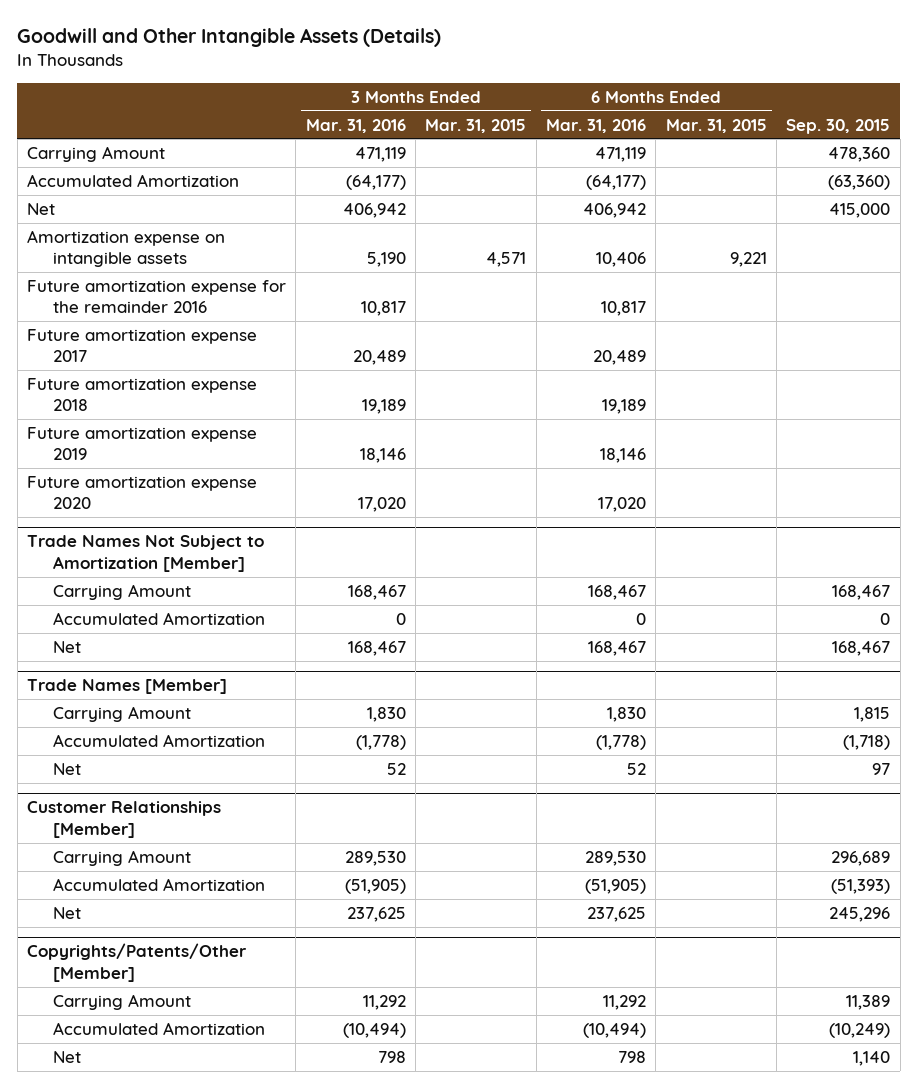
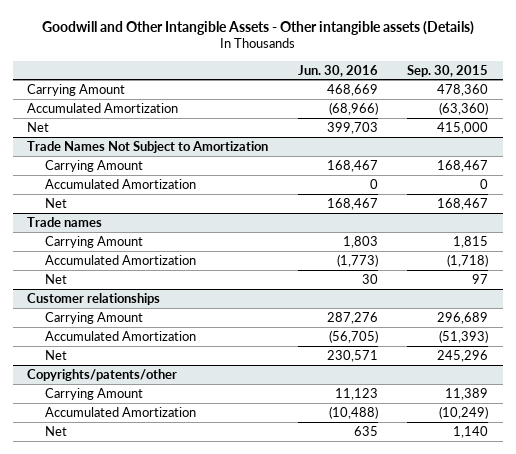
- Goodwill and Other Intangible Assets (Details)
+ Goodwill and Other Intangible Assets - Other intangible assets (Details)
- | 3 Months Ended Mar. 31, 2016 | 3 Months Ended Mar. 31, 2015 | 6 Months Ended Mar. 31, 2016 | 6 Months Ended Mar. 31, 2015 | Sep. 30, 2015
+ | Jun. 30, 2016 | Sep. 30, 2015
- Amortization expense on intangible assets | 5,190 | 4,571 | 10,406 | 9,221 |
- Future amortization expense for the remainder 2016 | 10,817 | | 10,817 | |
- Future amortization expense 2017 | 20,489 | | 20,489 | |
- Future amortization expense 2018 | 19,189 | | 19,189 | |
- Future amortization expense 2019 | 18,146 | | 18,146 | |
- Future amortization expense 2020 | 17,020 | | 17,020 | |
- Trade Names Not Subject to Amortization [Member]
+ Trade Names Not Subject to Amortization
- Trade Names [Member]
+ Trade names
- Customer Relationships [Member]
+ Customer relationships
- Copyrights/Patents/Other [Member]
+ Copyrights/patents/other

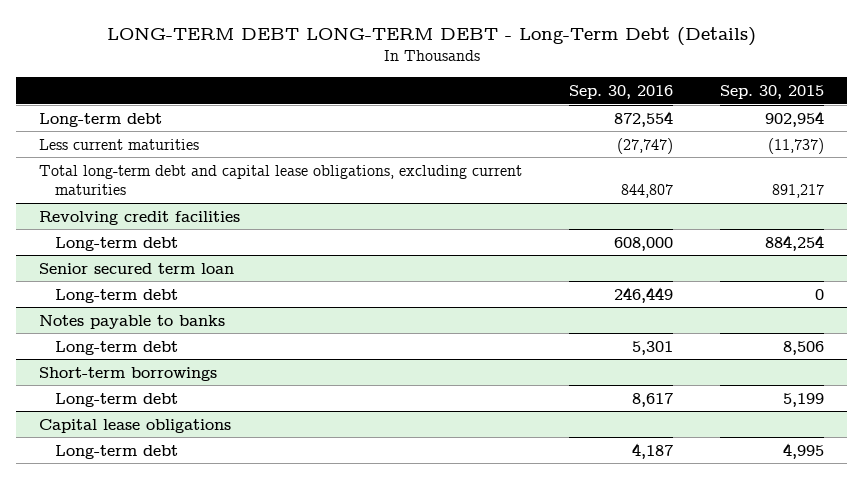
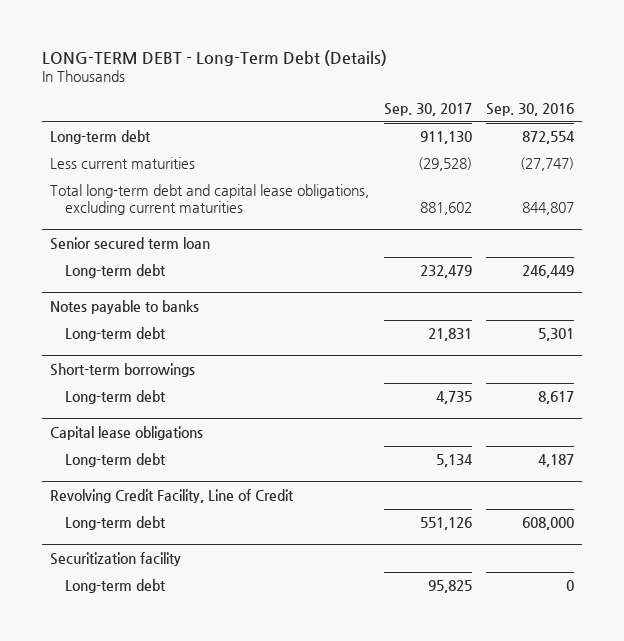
- LONG-TERM DEBT LONG-TERM DEBT - Long-Term Debt (Details)
+ LONG-TERM DEBT - Long-Term Debt (Details)
- | Sep. 30, 2016 | Sep. 30, 2015
+ | Sep. 30, 2017 | Sep. 30, 2016
- Revolving credit facilities
- Long-term debt | 608,000 | 884,254
+ Revolving Credit Facility, Line of Credit
+ Long-term debt | 551,126 | 608,000
+ Securitization facility
+ Long-term debt | 95,825 | 0

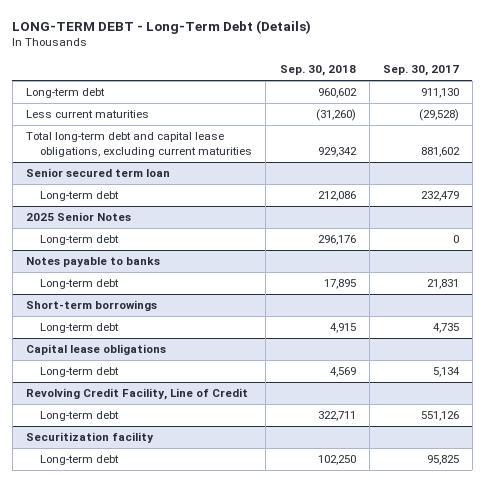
- | Sep. 30, 2017 | Sep. 30, 2016
+ | Sep. 30, 2018 | Sep. 30, 2017
+ 2025 Senior Notes
+ Long-term debt | 296,176 | 0

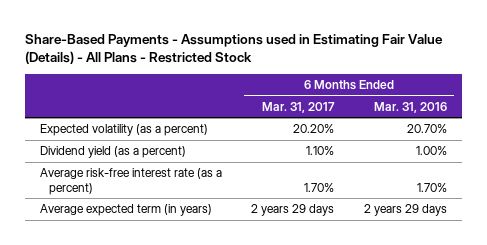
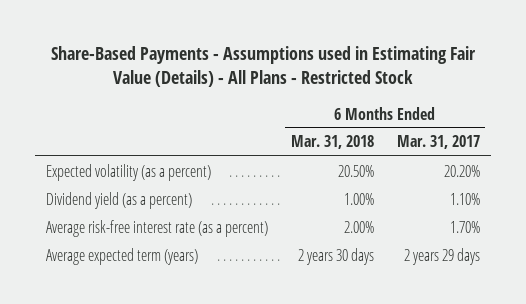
- | 6 Months Ended Mar. 31, 2017 | 6 Months Ended Mar. 31, 2016
+ | 6 Months Ended Mar. 31, 2018 | 6 Months Ended Mar. 31, 2017
- Average expected term (in years) | 2 years 29 days | 2 years 29 days
+ Average expected term (years) | 2 years 30 days | 2 years 29 days

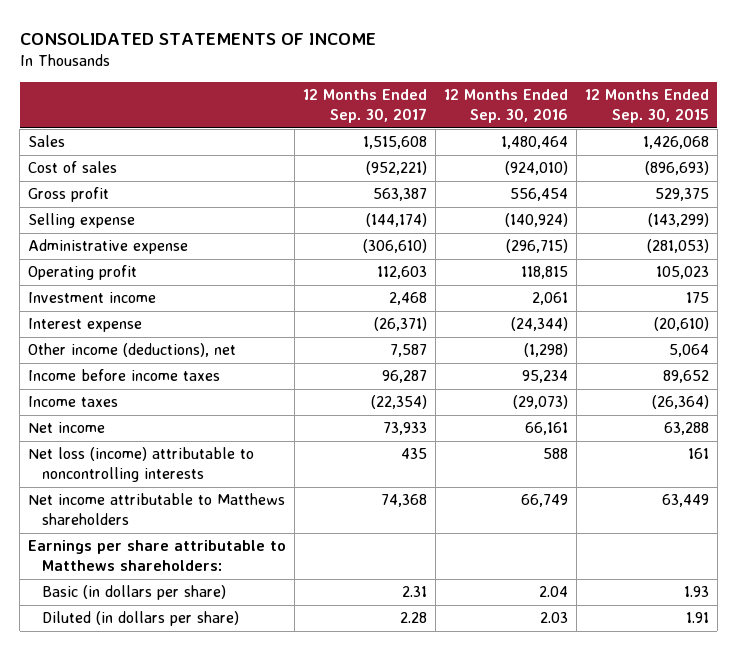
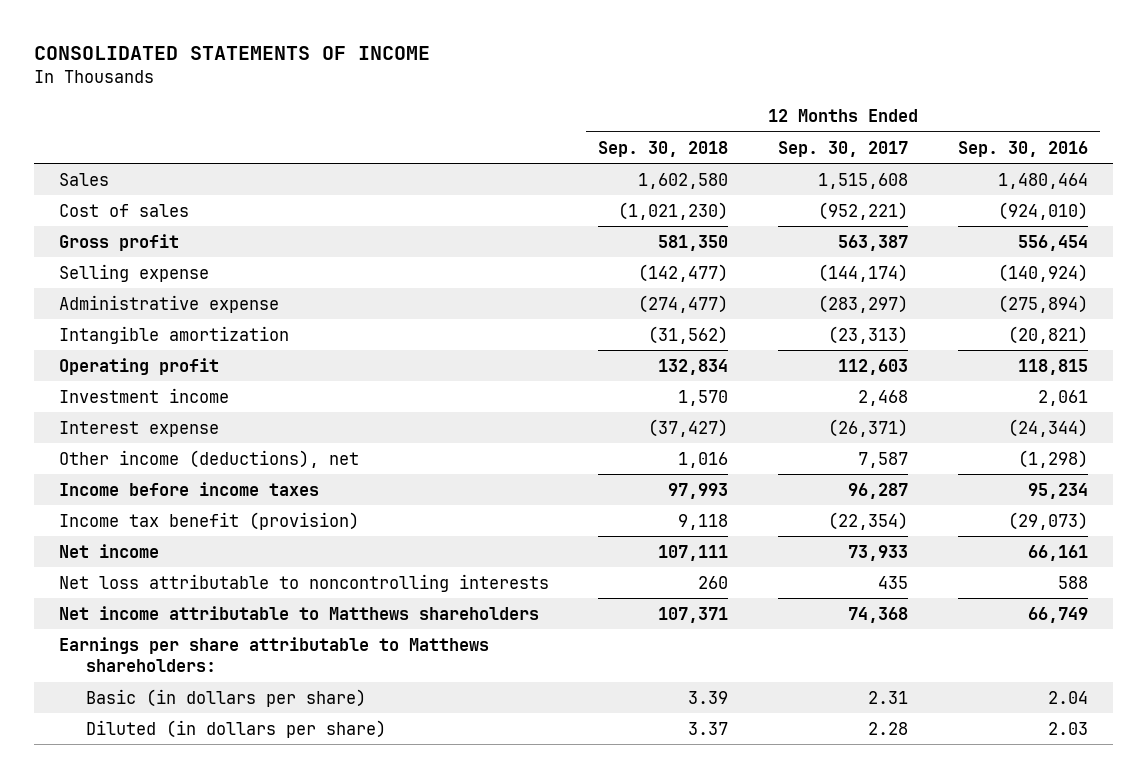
- | 12 Months Ended Sep. 30, 2017 | 12 Months Ended Sep. 30, 2016 | 12 Months Ended Sep. 30, 2015
+ | 12 Months Ended Sep. 30, 2018 | 12 Months Ended Sep. 30, 2017 | 12 Months Ended Sep. 30, 2016
- Administrative expense | (306,610) | (296,715) | (281,053)
+ Administrative expense | (274,477) | (283,297) | (275,894)
+ Intangible amortization | (31,562) | (23,313) | (20,821)
- Income taxes | (22,354) | (29,073) | (26,364)
+ Income tax benefit (provision) | 9,118 | (22,354) | (29,073)
- Net loss (income) attributable to noncontrolling interests | 435 | 588 | 161
+ Net loss attributable to noncontrolling interests | 260 | 435 | 588

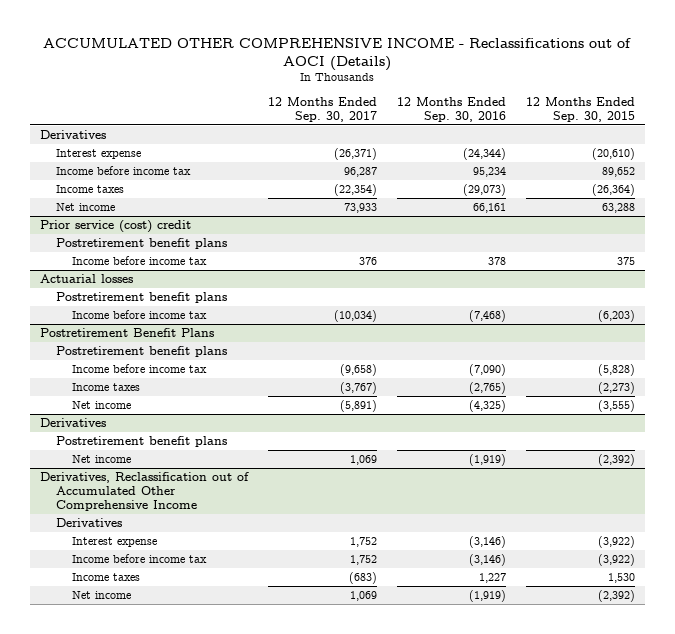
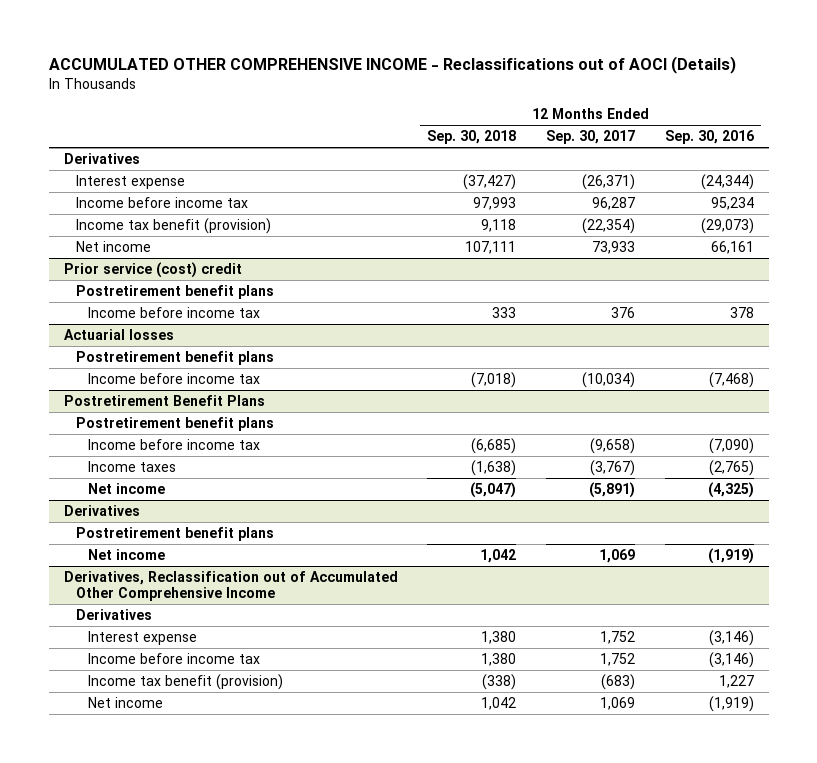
- | 12 Months Ended Sep. 30, 2017 | 12 Months Ended Sep. 30, 2016 | 12 Months Ended Sep. 30, 2015
+ | 12 Months Ended Sep. 30, 2018 | 12 Months Ended Sep. 30, 2017 | 12 Months Ended Sep. 30, 2016
- Income taxes | (22,354) | (29,073) | (26,364)
+ Income tax benefit (provision) | 9,118 | (22,354) | (29,073)
@ Derivatives, Reclassification out of Accumulated Other Comprehensive Income
- Income taxes | (683) | 1,227 | 1,530
+ Income tax benefit (provision) | (338) | (683) | 1,227

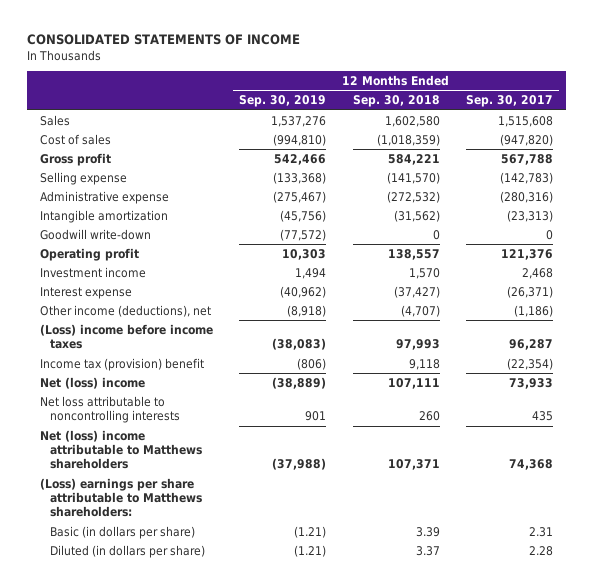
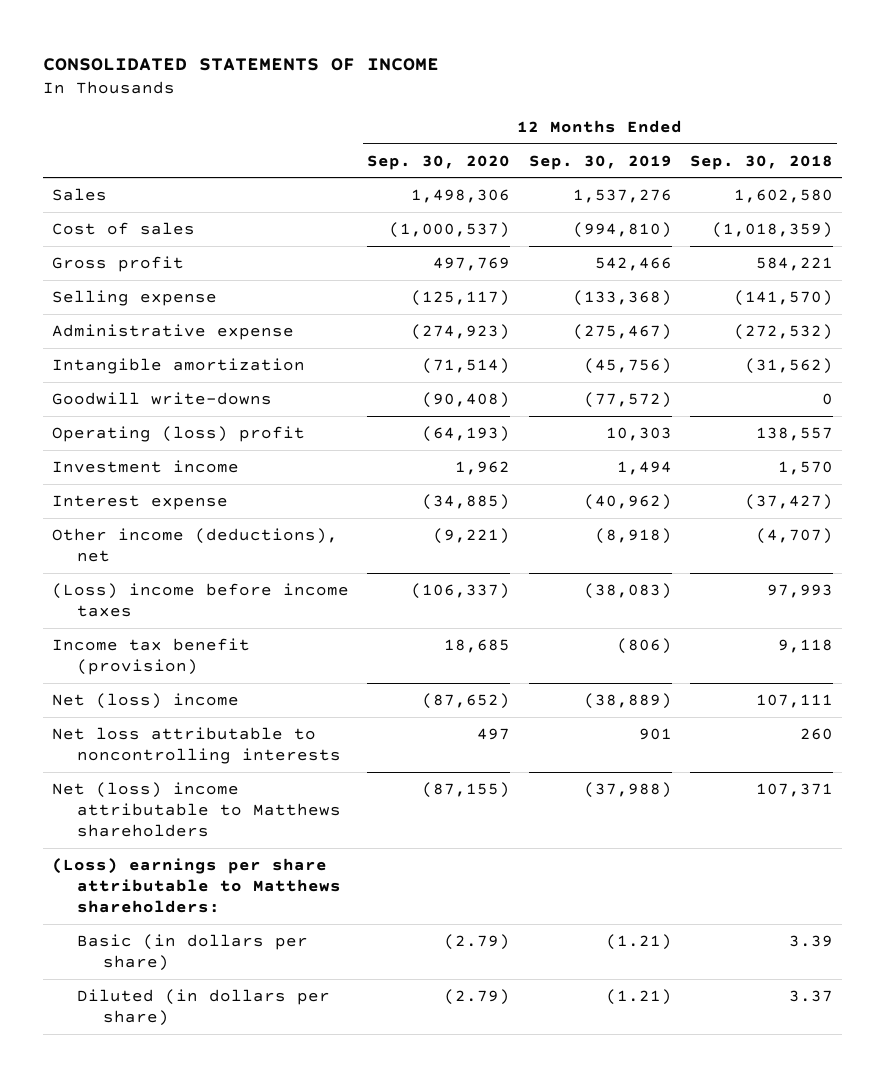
- | 12 Months Ended Sep. 30, 2019 | 12 Months Ended Sep. 30, 2018 | 12 Months Ended Sep. 30, 2017
+ | 12 Months Ended Sep. 30, 2020 | 12 Months Ended Sep. 30, 2019 | 12 Months Ended Sep. 30, 2018
- Goodwill write-down | (77,572) | 0 | 0
- Operating profit | 10,303 | 138,557 | 121,376
+ Goodwill write-downs | (90,408) | (77,572) | 0
+ Operating (loss) profit | (64,193) | 10,303 | 138,557
- Income tax (provision) benefit | (806) | 9,118 | (22,354)
+ Income tax benefit (provision) | 18,685 | (806) | 9,118

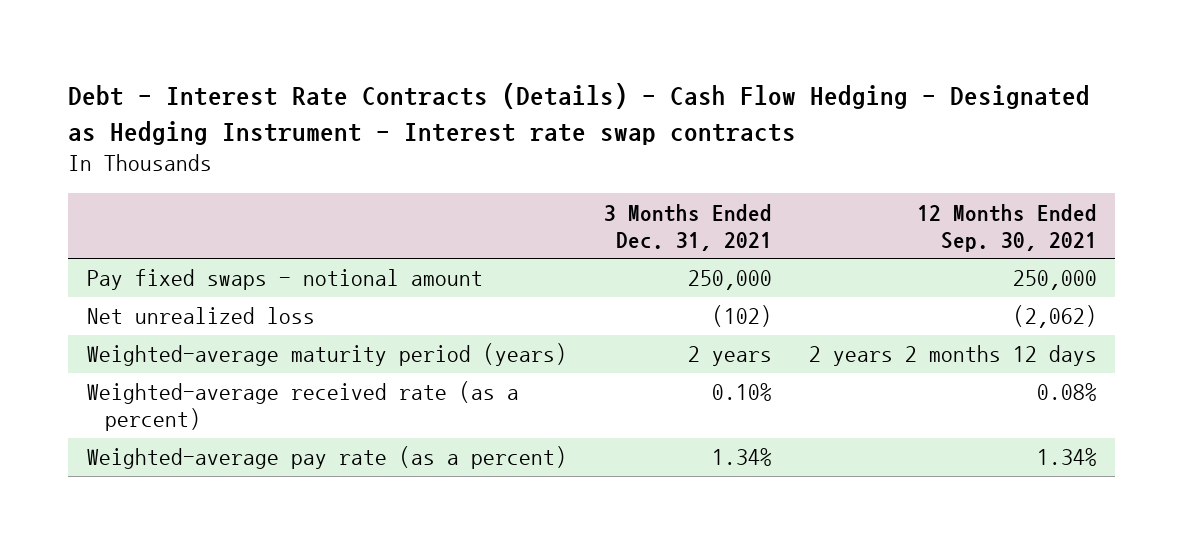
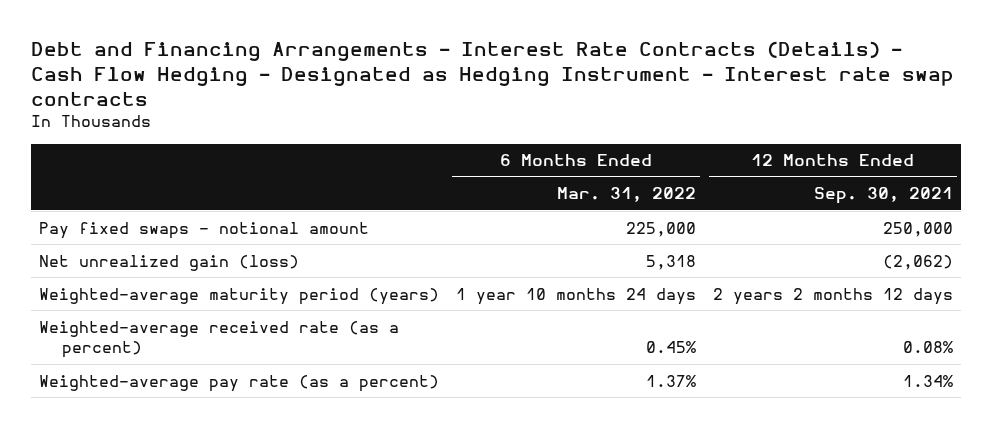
- Debt - Interest Rate Contracts (Details) - Cash Flow Hedging - Designated as Hedging Instrument - Interest rate swap contracts
+ Debt and Financing Arrangements - Interest Rate Contracts (Details) - Cash Flow Hedging - Designated as Hedging Instrument - Interest rate swap contracts
- | 3 Months Ended Dec. 31, 2021 | 12 Months Ended Sep. 30, 2021
+ | 6 Months Ended Mar. 31, 2022 | 12 Months Ended Sep. 30, 2021
- Net unrealized loss | (102) | (2,062)
+ Net unrealized gain (loss) | 5,318 | (2,062)

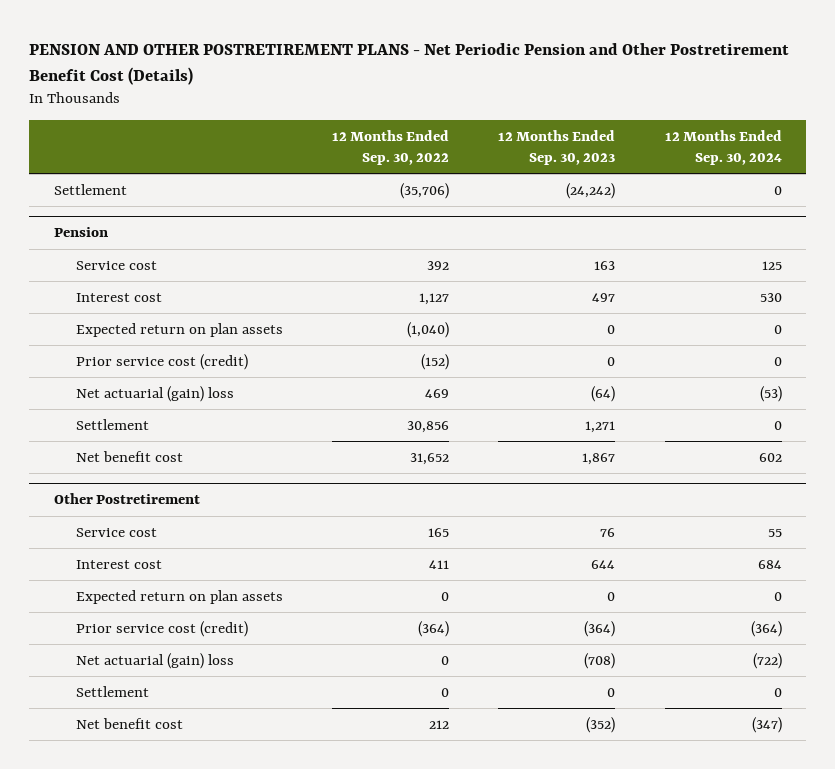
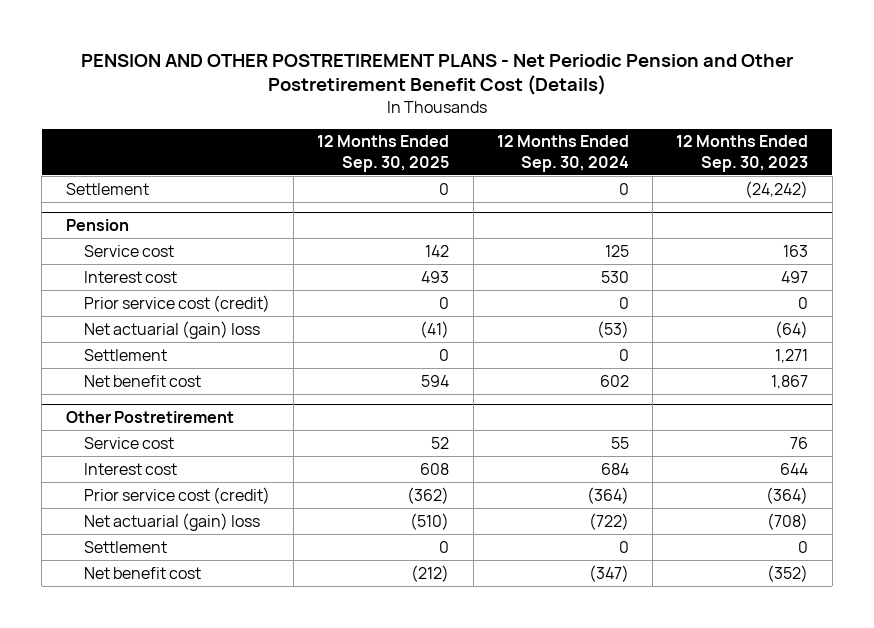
- | 12 Months Ended Sep. 30, 2022 | 12 Months Ended Sep. 30, 2023 | 12 Months Ended Sep. 30, 2024
+ | 12 Months Ended Sep. 30, 2025 | 12 Months Ended Sep. 30, 2024 | 12 Months Ended Sep. 30, 2023
@ Pension
- Expected return on plan assets | (1,040) | 0 | 0
@ Other Postretirement
- Expected return on plan assets | 0 | 0 | 0

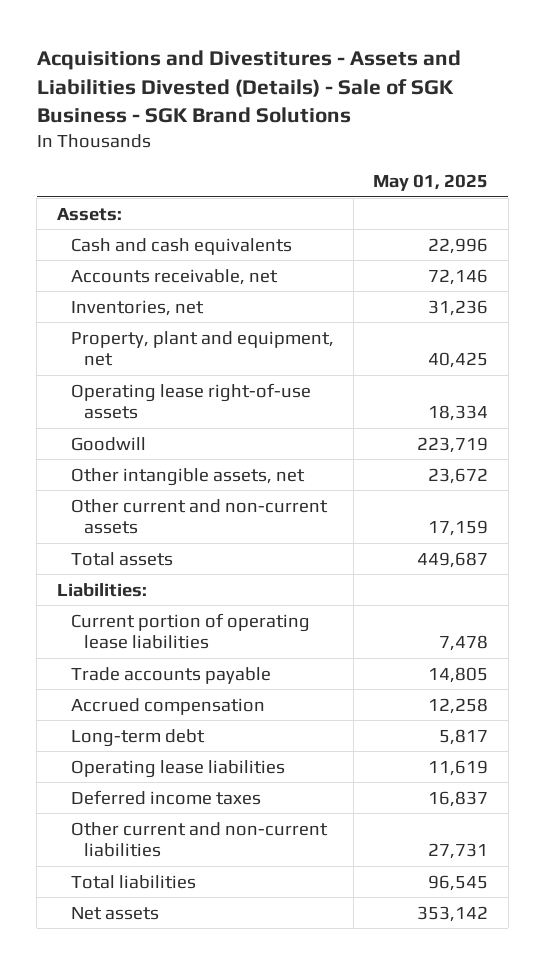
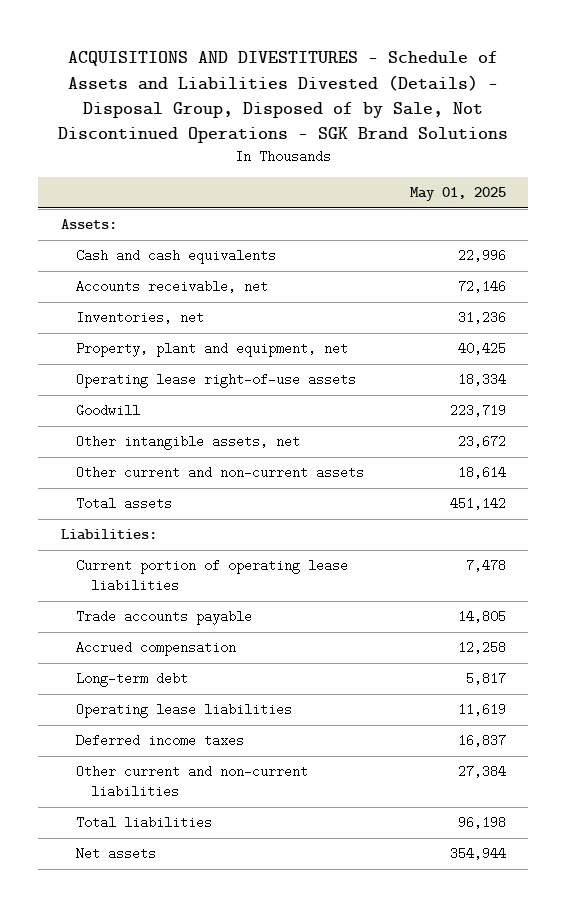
- Acquisitions and Divestitures - Assets and Liabilities Divested (Details) - Sale of SGK Business - SGK Brand Solutions
+ ACQUISITIONS AND DIVESTITURES - Schedule of Assets and Liabilities Divested (Details) - Disposal Group, Disposed of by Sale, Not Discontinued Operations - SGK Brand Solutions
- Other current and non-current assets | 17,159
- Total assets | 449,687
+ Other current and non-current assets | 18,614
+ Total assets | 451,142
- Other current and non-current liabilities | 27,731
- Total liabilities | 96,545
- Net assets | 353,142
+ Other current and non-current liabilities | 27,384
+ Total liabilities | 96,198
+ Net assets | 354,944

